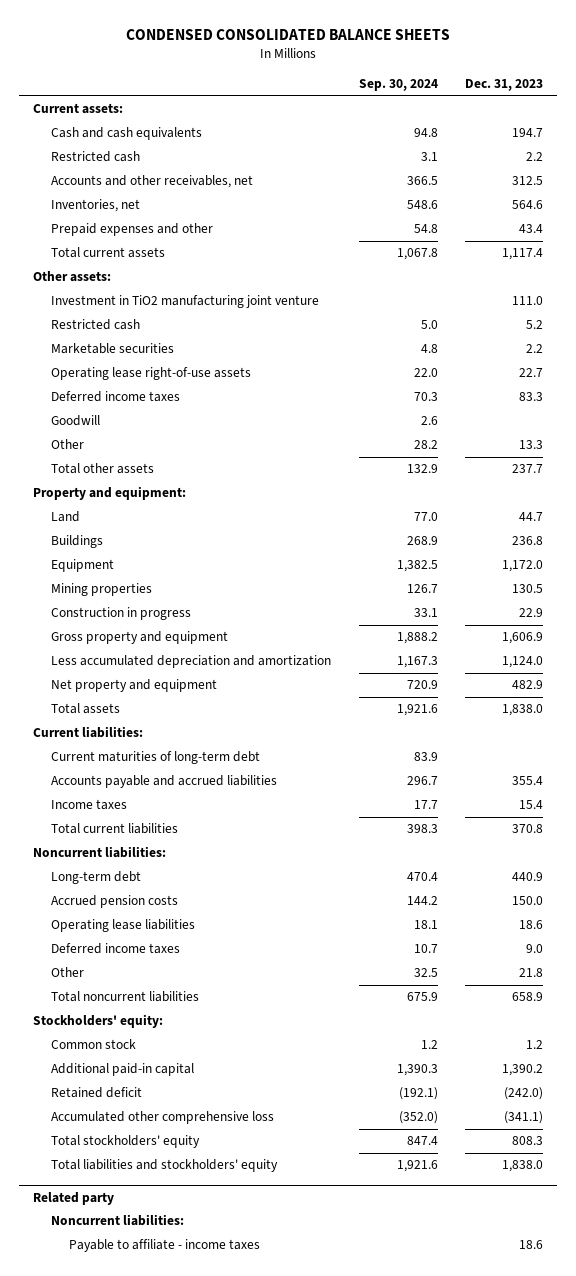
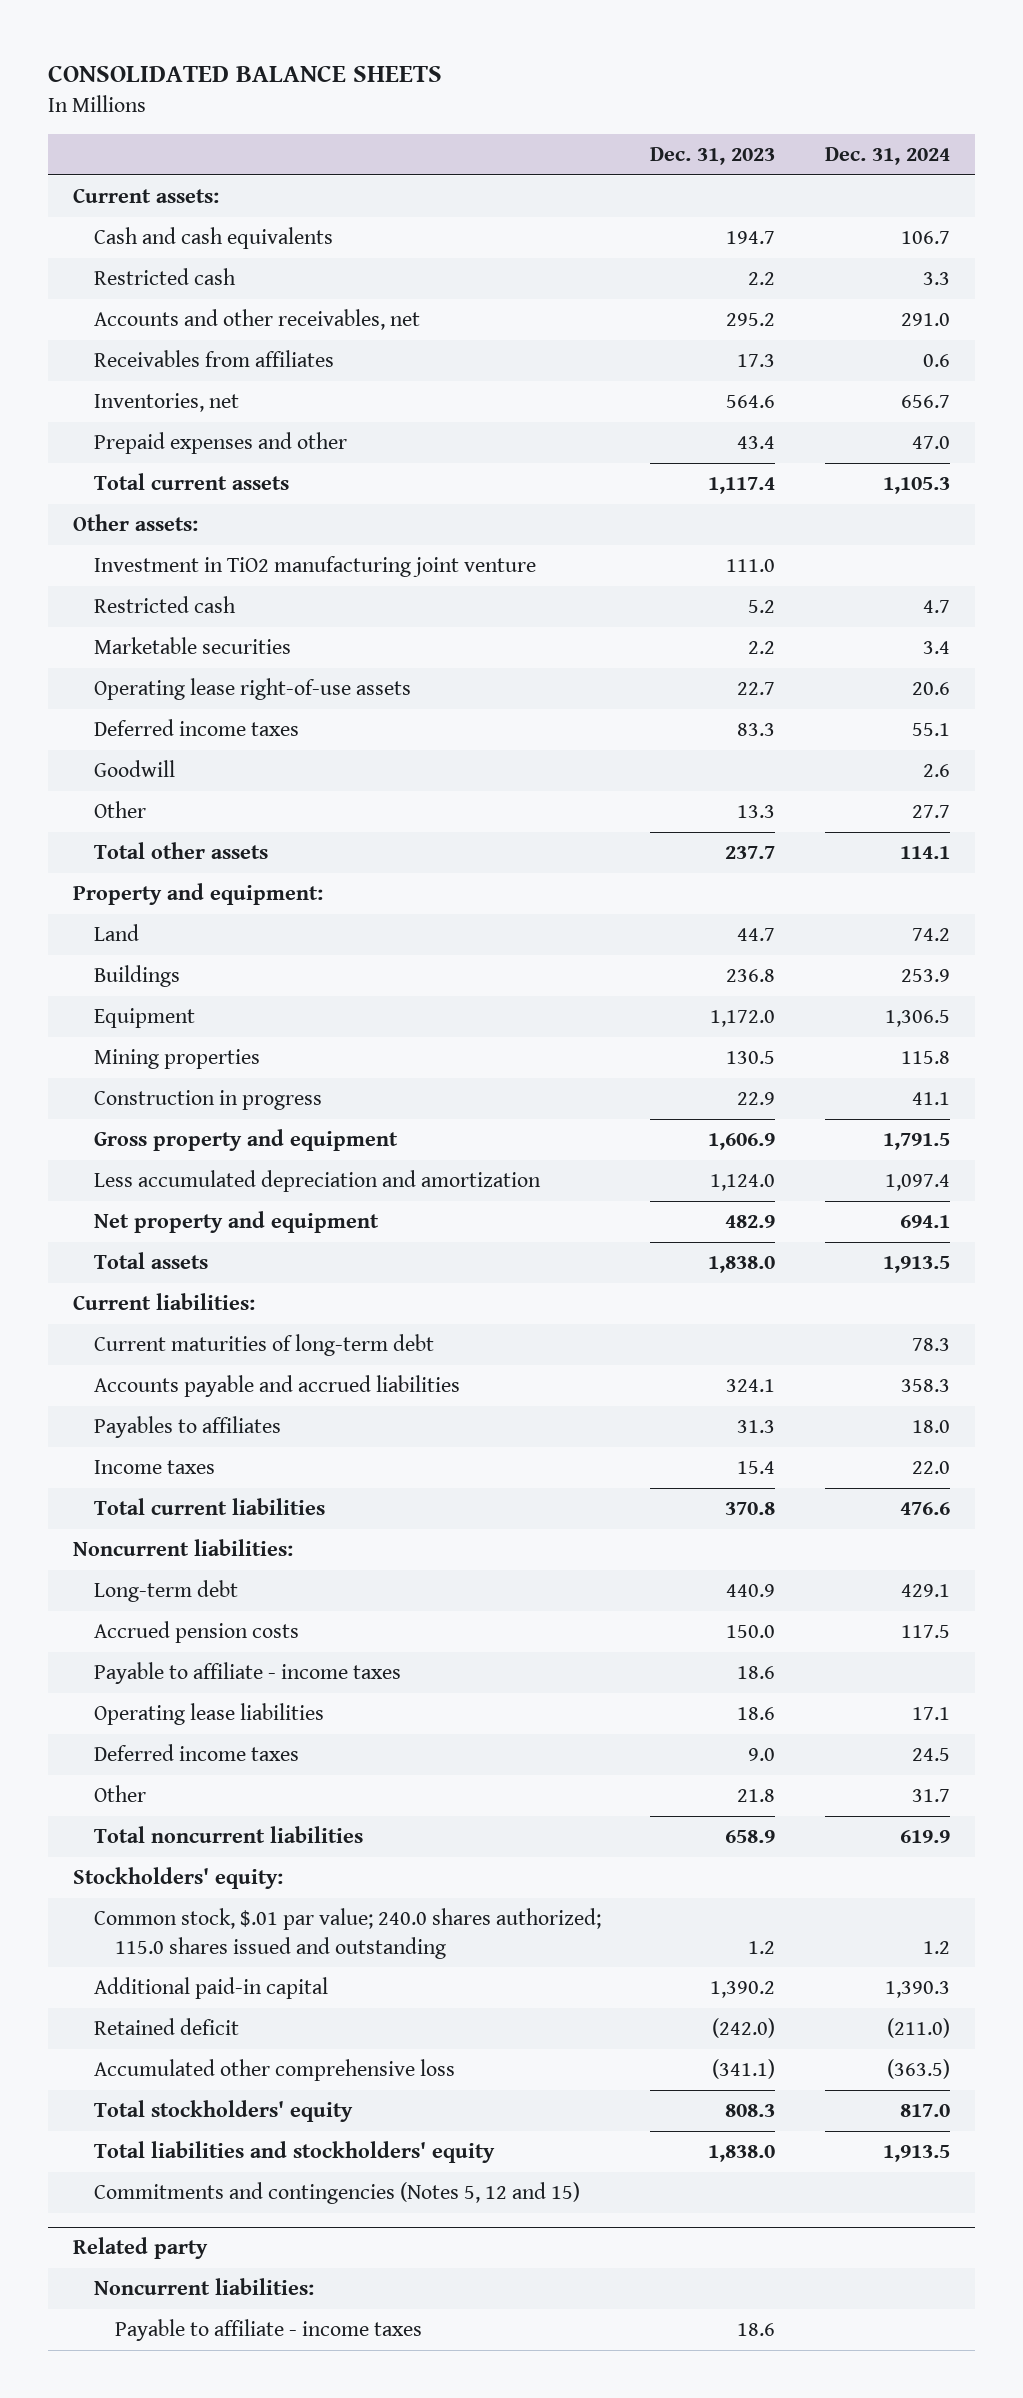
- CONDENSED CONSOLIDATED BALANCE SHEETS
+ CONSOLIDATED BALANCE SHEETS
- | Sep. 30, 2024 | Dec. 31, 2023
+ | Dec. 31, 2023 | Dec. 31, 2024
- Accounts and other receivables, net | 366.5 | 312.5
+ Accounts and other receivables, net | 295.2 | 291.0
+ Receivables from affiliates | 17.3 | 0.6
- Accounts payable and accrued liabilities | 296.7 | 355.4
+ Accounts payable and accrued liabilities | 324.1 | 358.3
+ Payables to affiliates | 31.3 | 18.0
+ Payable to affiliate - income taxes | 18.6 |
- Common stock | 1.2 | 1.2
+ Common stock, $.01 par value; 240.0 shares authorized; 115.0 shares issued and outstanding | 1.2 | 1.2
+ Commitments and contingencies (Notes 5, 12 and 15)

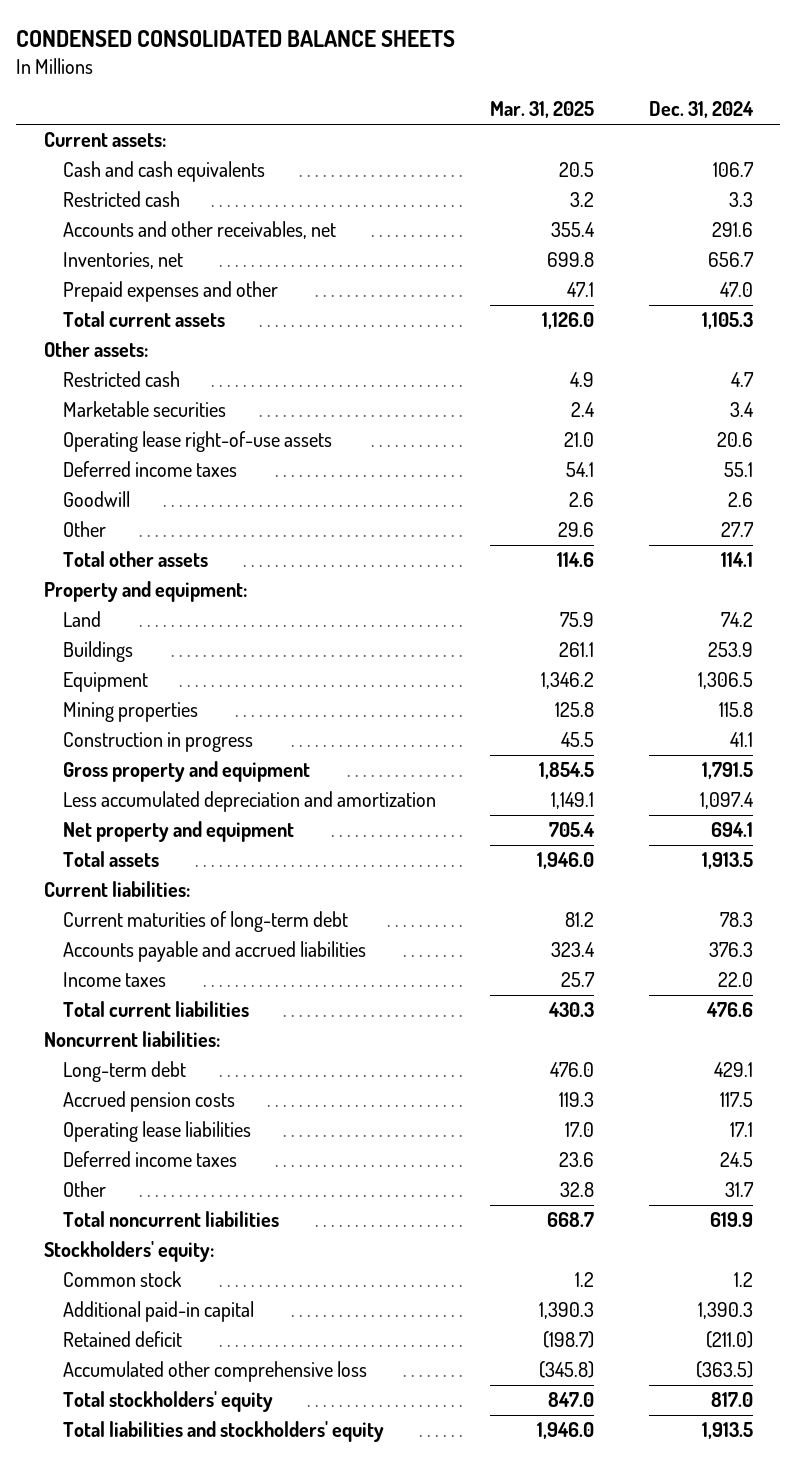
- CONSOLIDATED BALANCE SHEETS
+ CONDENSED CONSOLIDATED BALANCE SHEETS
- | Dec. 31, 2023 | Dec. 31, 2024
+ | Mar. 31, 2025 | Dec. 31, 2024
- Accounts and other receivables, net | 295.2 | 291.0
- Receivables from affiliates | 17.3 | 0.6
+ Accounts and other receivables, net | 355.4 | 291.6
- Investment in TiO2 manufacturing joint venture | 111.0 |
- Accounts payable and accrued liabilities | 324.1 | 358.3
- Payables to affiliates | 31.3 | 18.0
+ Accounts payable and accrued liabilities | 323.4 | 376.3
- Payable to affiliate - income taxes | 18.6 |
- Common stock, $.01 par value; 240.0 shares authorized; 115.0 shares issued and outstanding | 1.2 | 1.2
+ Common stock | 1.2 | 1.2
- Commitments and contingencies (Notes 5, 12 and 15)
- Related party
- Noncurrent liabilities:
- Payable to affiliate - income taxes | 18.6 |

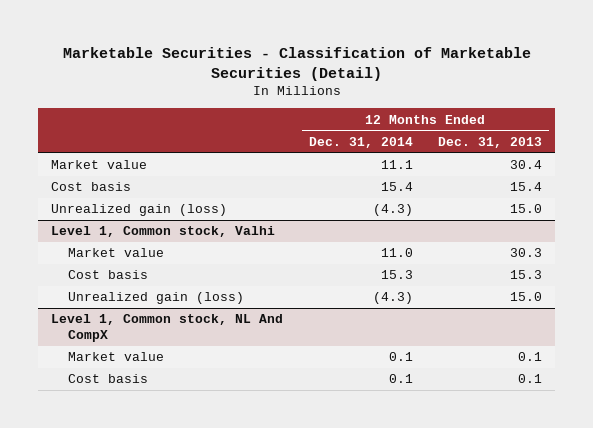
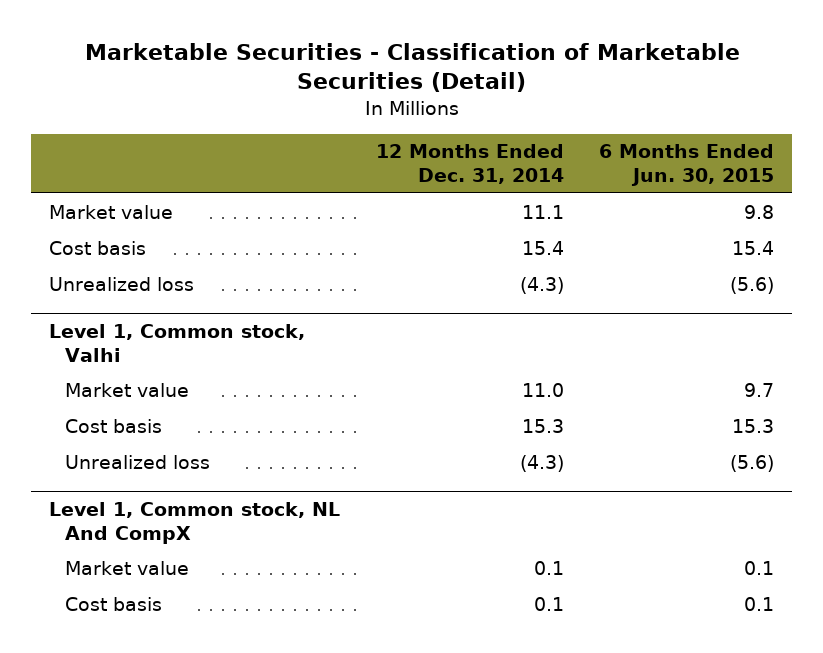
- | 12 Months Ended Dec. 31, 2014 | 12 Months Ended Dec. 31, 2013
+ | 12 Months Ended Dec. 31, 2014 | 6 Months Ended Jun. 30, 2015
- Unrealized gain (loss) | (4.3) | 15.0
+ Unrealized loss | (4.3) | (5.6)
@ Level 1, Common stock, Valhi
- Unrealized gain (loss) | (4.3) | 15.0
+ Unrealized loss | (4.3) | (5.6)

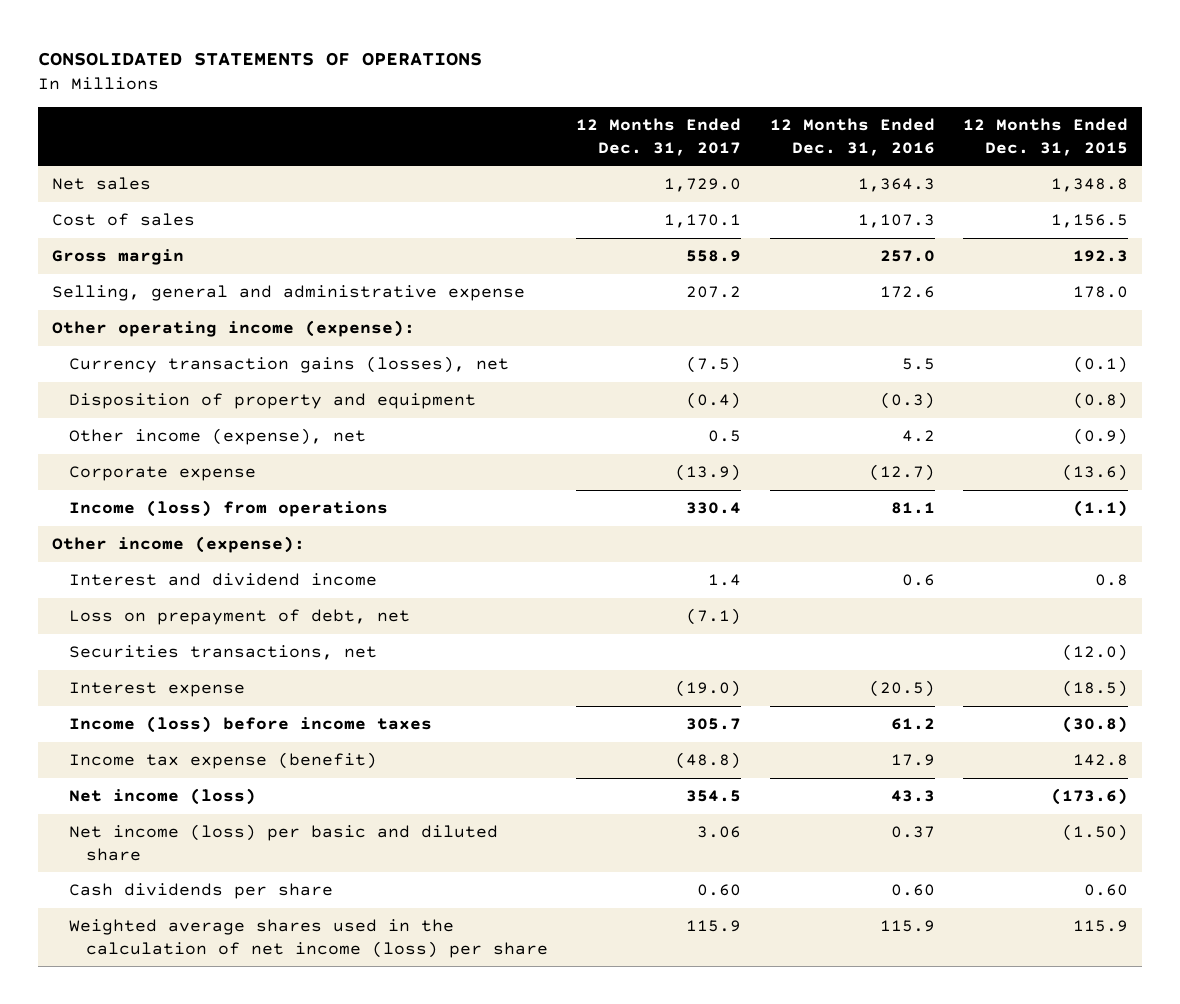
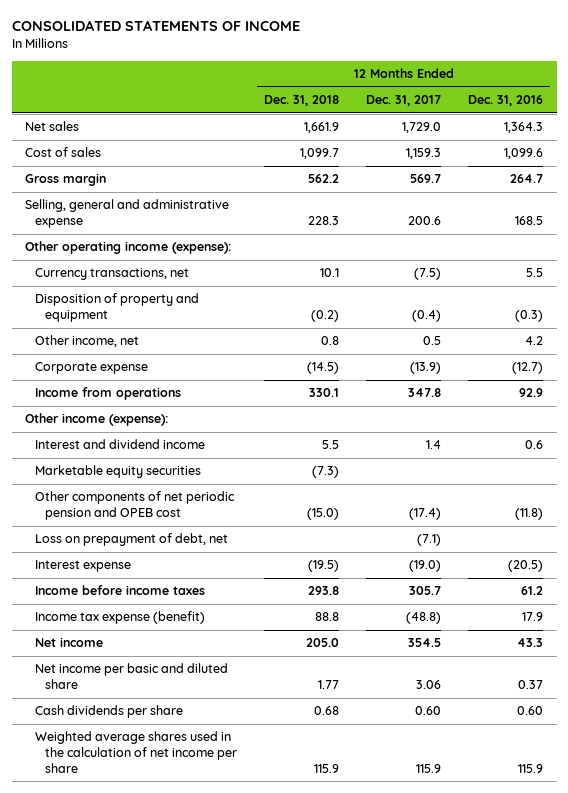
- CONSOLIDATED STATEMENTS OF OPERATIONS
+ CONSOLIDATED STATEMENTS OF INCOME
- | 12 Months Ended Dec. 31, 2017 | 12 Months Ended Dec. 31, 2016 | 12 Months Ended Dec. 31, 2015
+ | 12 Months Ended Dec. 31, 2018 | 12 Months Ended Dec. 31, 2017 | 12 Months Ended Dec. 31, 2016
- Cost of sales | 1,170.1 | 1,107.3 | 1,156.5
- Gross margin | 558.9 | 257.0 | 192.3
- Selling, general and administrative expense | 207.2 | 172.6 | 178.0
+ Cost of sales | 1,099.7 | 1,159.3 | 1,099.6
+ Gross margin | 562.2 | 569.7 | 264.7
+ Selling, general and administrative expense | 228.3 | 200.6 | 168.5
- Currency transaction gains (losses), net | (7.5) | 5.5 | (0.1)
+ Currency transactions, net | 10.1 | (7.5) | 5.5
- Other income (expense), net | 0.5 | 4.2 | (0.9)
+ Other income, net | 0.8 | 0.5 | 4.2
- Income (loss) from operations | 330.4 | 81.1 | (1.1)
+ Income from operations | 330.1 | 347.8 | 92.9
+ Marketable equity securities | (7.3) | |
+ Other components of net periodic pension and OPEB cost | (15.0) | (17.4) | (11.8)
- Securities transactions, net | | | (12.0)
- Income (loss) before income taxes | 305.7 | 61.2 | (30.8)
+ Income before income taxes | 293.8 | 305.7 | 61.2
- Net income (loss) | 354.5 | 43.3 | (173.6)
- Net income (loss) per basic and diluted share | 3.06 | 0.37 | (1.50)
+ Net income | 205.0 | 354.5 | 43.3
+ Net income per basic and diluted share | 1.77 | 3.06 | 0.37
- Weighted average shares used in the calculation of net income (loss) per share | 115.9 | 115.9 | 115.9
+ Weighted average shares used in the calculation of net income per share | 115.9 | 115.9 | 115.9

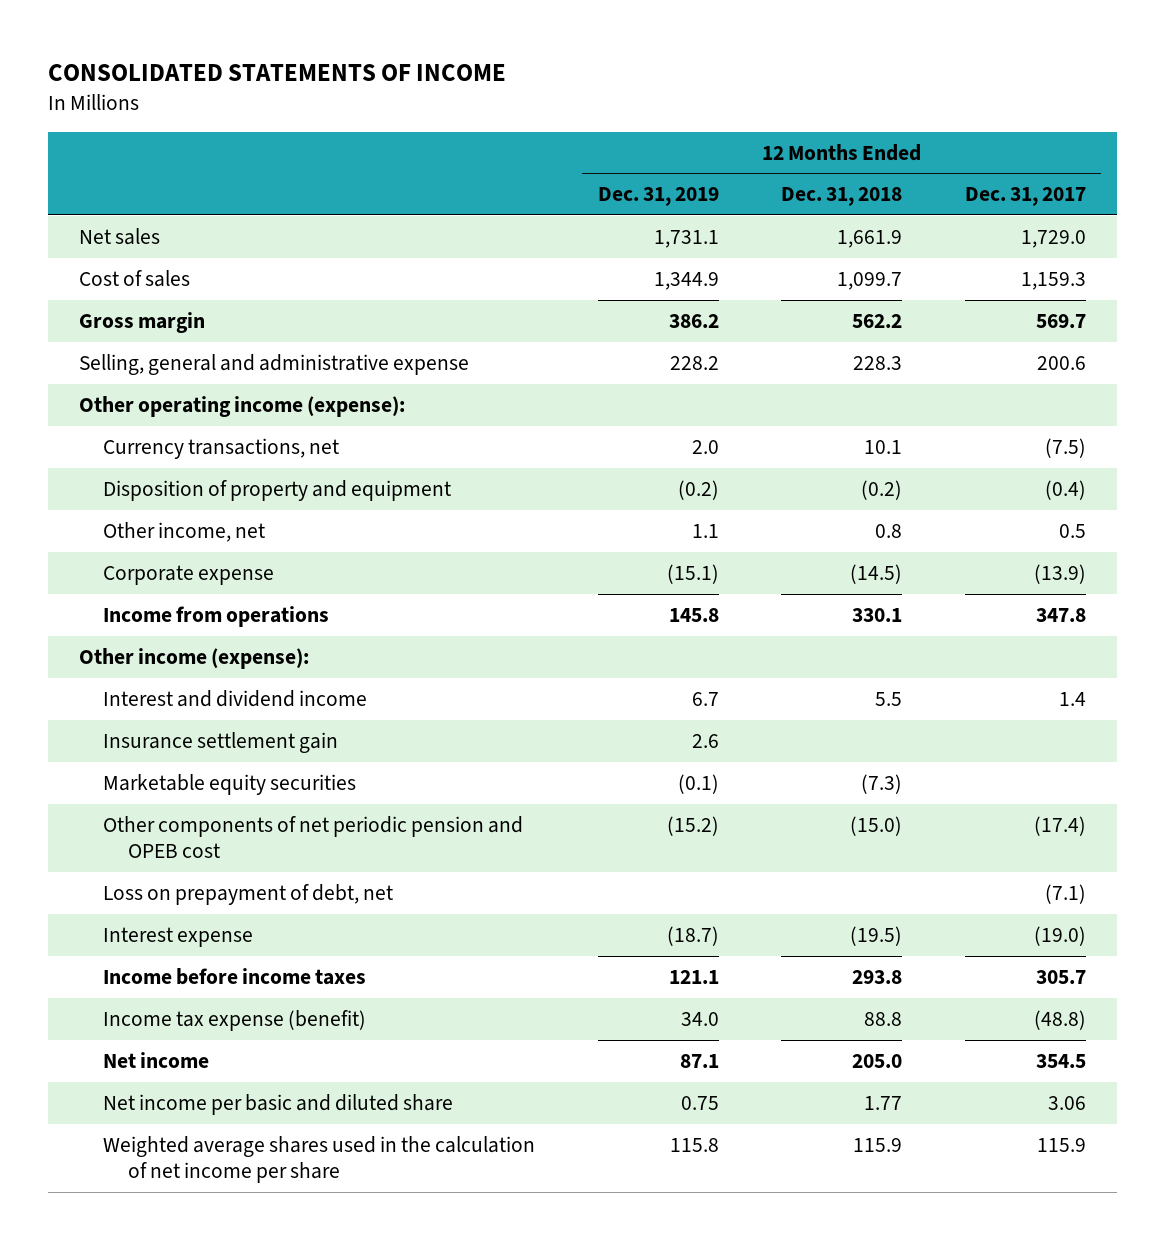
- | 12 Months Ended Dec. 31, 2018 | 12 Months Ended Dec. 31, 2017 | 12 Months Ended Dec. 31, 2016
+ | 12 Months Ended Dec. 31, 2019 | 12 Months Ended Dec. 31, 2018 | 12 Months Ended Dec. 31, 2017
+ Insurance settlement gain | 2.6 | |
- Cash dividends per share | 0.68 | 0.60 | 0.60

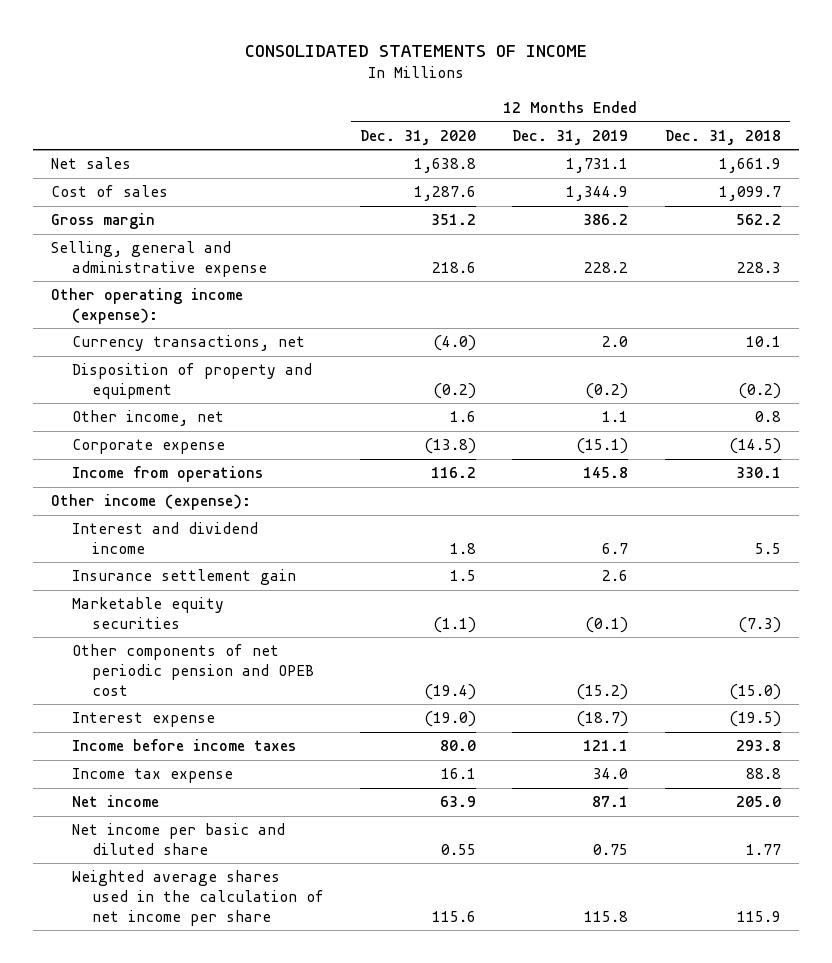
- | 12 Months Ended Dec. 31, 2019 | 12 Months Ended Dec. 31, 2018 | 12 Months Ended Dec. 31, 2017
+ | 12 Months Ended Dec. 31, 2020 | 12 Months Ended Dec. 31, 2019 | 12 Months Ended Dec. 31, 2018
- Loss on prepayment of debt, net | | | (7.1)
- Income tax expense (benefit) | 34.0 | 88.8 | (48.8)
+ Income tax expense | 16.1 | 34.0 | 88.8

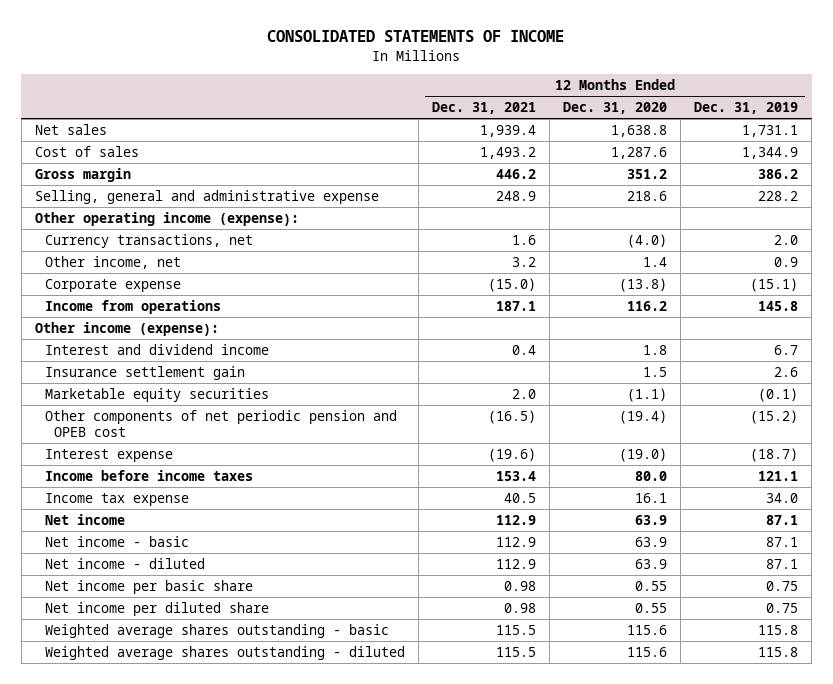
- | 12 Months Ended Dec. 31, 2020 | 12 Months Ended Dec. 31, 2019 | 12 Months Ended Dec. 31, 2018
+ | 12 Months Ended Dec. 31, 2021 | 12 Months Ended Dec. 31, 2020 | 12 Months Ended Dec. 31, 2019
- Disposition of property and equipment | (0.2) | (0.2) | (0.2)
- Other income, net | 1.6 | 1.1 | 0.8
+ Other income, net | 3.2 | 1.4 | 0.9
- Net income per basic and diluted share | 0.55 | 0.75 | 1.77
- Weighted average shares used in the calculation of net income per share | 115.6 | 115.8 | 115.9
+ Net income - basic | 112.9 | 63.9 | 87.1
+ Net income - diluted | 112.9 | 63.9 | 87.1
+ Net income per basic share | 0.98 | 0.55 | 0.75
+ Net income per diluted share | 0.98 | 0.55 | 0.75
+ Weighted average shares outstanding - basic | 115.5 | 115.6 | 115.8
+ Weighted average shares outstanding - diluted | 115.5 | 115.6 | 115.8

